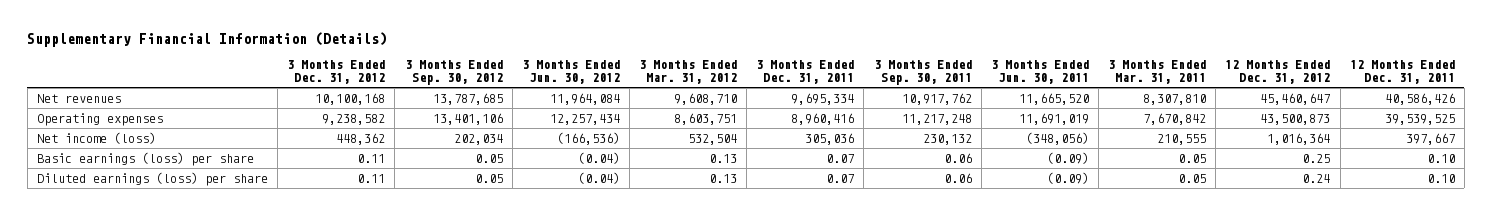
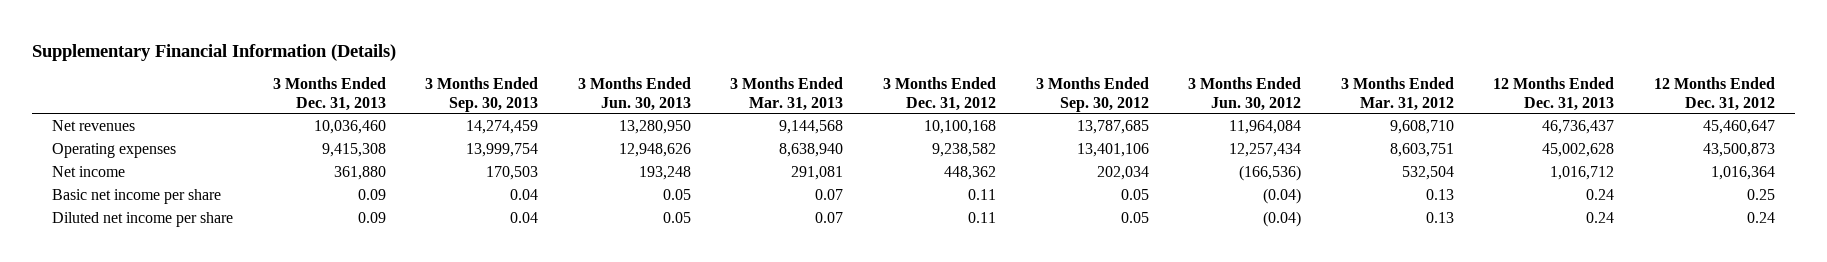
- | 3 Months Ended Dec. 31, 2012 | 3 Months Ended Sep. 30, 2012 | 3 Months Ended Jun. 30, 2012 | 3 Months Ended Mar. 31, 2012 | 3 Months Ended Dec. 31, 2011 | 3 Months Ended Sep. 30, 2011 | 3 Months Ended Jun. 30, 2011 | 3 Months Ended Mar. 31, 2011 | 12 Months Ended Dec. 31, 2012 | 12 Months Ended Dec. 31, 2011
+ | 3 Months Ended Dec. 31, 2013 | 3 Months Ended Sep. 30, 2013 | 3 Months Ended Jun. 30, 2013 | 3 Months Ended Mar. 31, 2013 | 3 Months Ended Dec. 31, 2012 | 3 Months Ended Sep. 30, 2012 | 3 Months Ended Jun. 30, 2012 | 3 Months Ended Mar. 31, 2012 | 12 Months Ended Dec. 31, 2013 | 12 Months Ended Dec. 31, 2012
- Net income (loss) | 448,362 | 202,034 | (166,536) | 532,504 | 305,036 | 230,132 | (348,056) | 210,555 | 1,016,364 | 397,667
- Basic earnings (loss) per share | 0.11 | 0.05 | (0.04) | 0.13 | 0.07 | 0.06 | (0.09) | 0.05 | 0.25 | 0.10
- Diluted earnings (loss) per share | 0.11 | 0.05 | (0.04) | 0.13 | 0.07 | 0.06 | (0.09) | 0.05 | 0.24 | 0.10
+ Net income | 361,880 | 170,503 | 193,248 | 291,081 | 448,362 | 202,034 | (166,536) | 532,504 | 1,016,712 | 1,016,364
+ Basic net income per share | 0.09 | 0.04 | 0.05 | 0.07 | 0.11 | 0.05 | (0.04) | 0.13 | 0.24 | 0.25
+ Diluted net income per share | 0.09 | 0.04 | 0.05 | 0.07 | 0.11 | 0.05 | (0.04) | 0.13 | 0.24 | 0.24

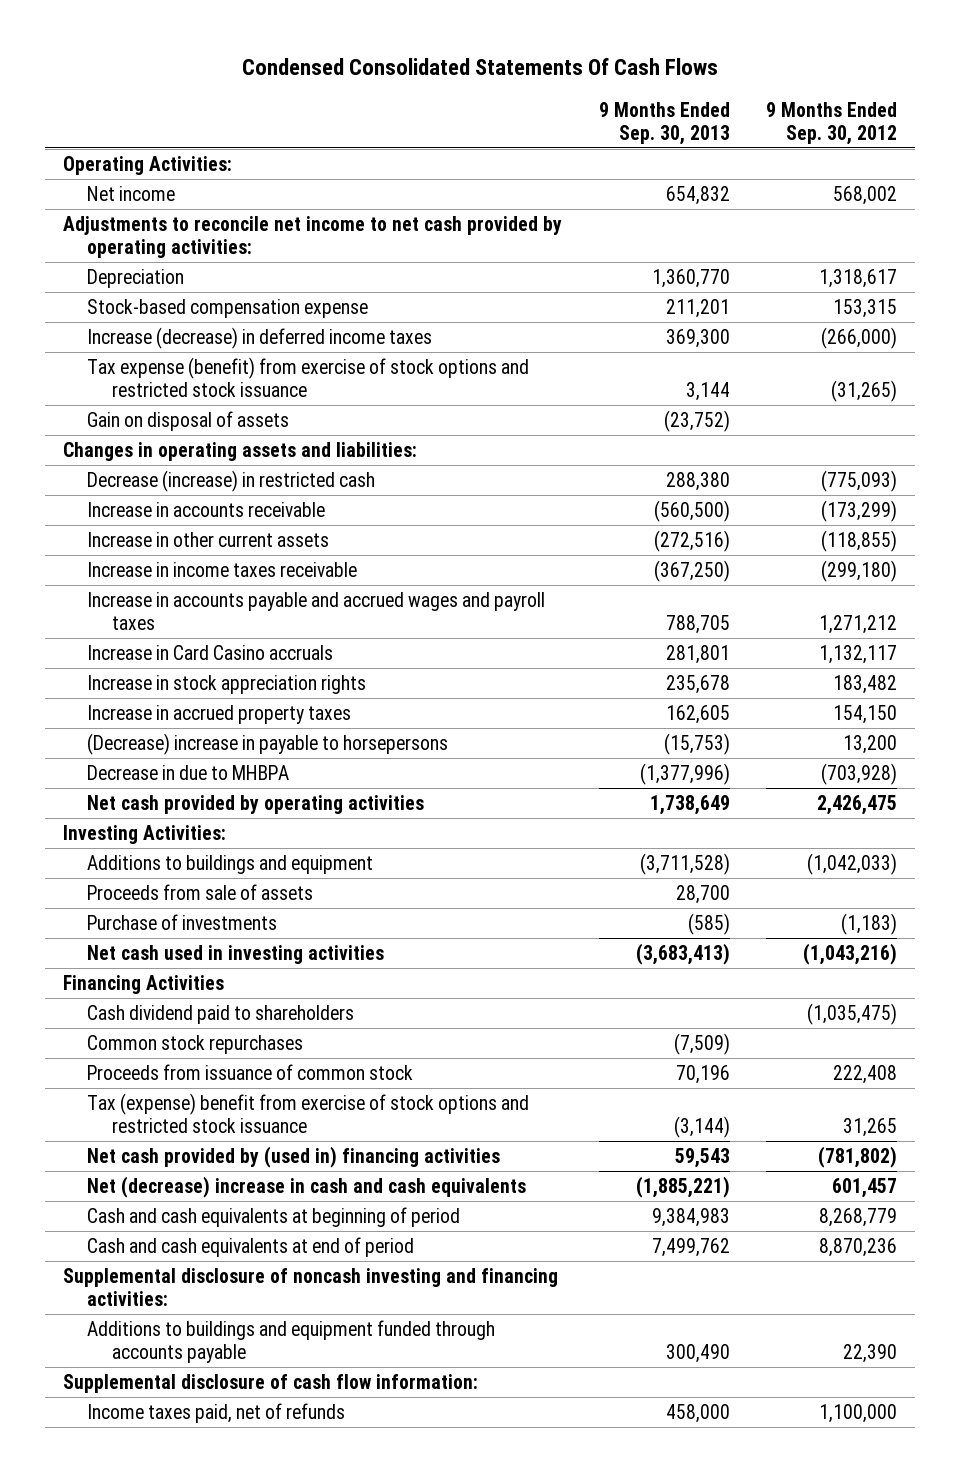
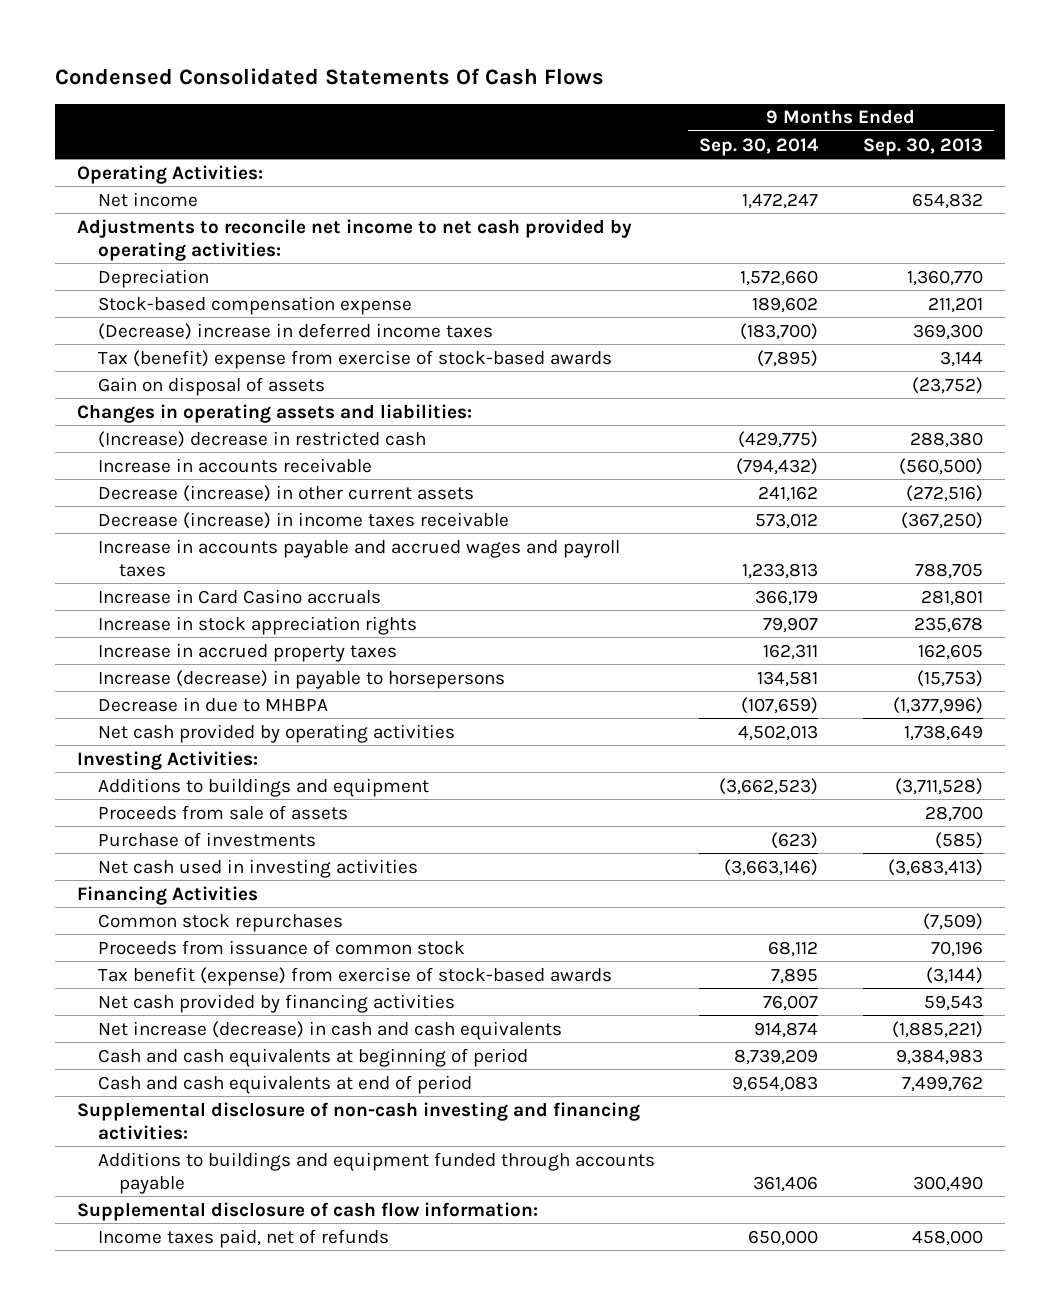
- | 9 Months Ended Sep. 30, 2013 | 9 Months Ended Sep. 30, 2012
+ | 9 Months Ended Sep. 30, 2014 | 9 Months Ended Sep. 30, 2013
- Increase (decrease) in deferred income taxes | 369,300 | (266,000)
- Tax expense (benefit) from exercise of stock options and restricted stock issuance | 3,144 | (31,265)
+ (Decrease) increase in deferred income taxes | (183,700) | 369,300
+ Tax (benefit) expense from exercise of stock-based awards | (7,895) | 3,144
- Decrease (increase) in restricted cash | 288,380 | (775,093)
+ (Increase) decrease in restricted cash | (429,775) | 288,380
- Increase in other current assets | (272,516) | (118,855)
- Increase in income taxes receivable | (367,250) | (299,180)
+ Decrease (increase) in other current assets | 241,162 | (272,516)
+ Decrease (increase) in income taxes receivable | 573,012 | (367,250)
- (Decrease) increase in payable to horsepersons | (15,753) | 13,200
+ Increase (decrease) in payable to horsepersons | 134,581 | (15,753)
- Cash dividend paid to shareholders | | (1,035,475)
- Tax (expense) benefit from exercise of stock options and restricted stock issuance | (3,144) | 31,265
- Net cash provided by (used in) financing activities | 59,543 | (781,802)
- Net (decrease) increase in cash and cash equivalents | (1,885,221) | 601,457
+ Tax benefit (expense) from exercise of stock-based awards | 7,895 | (3,144)
+ Net cash provided by financing activities | 76,007 | 59,543
+ Net increase (decrease) in cash and cash equivalents | 914,874 | (1,885,221)
- Supplemental disclosure of noncash investing and financing activities:
+ Supplemental disclosure of non-cash investing and financing activities:

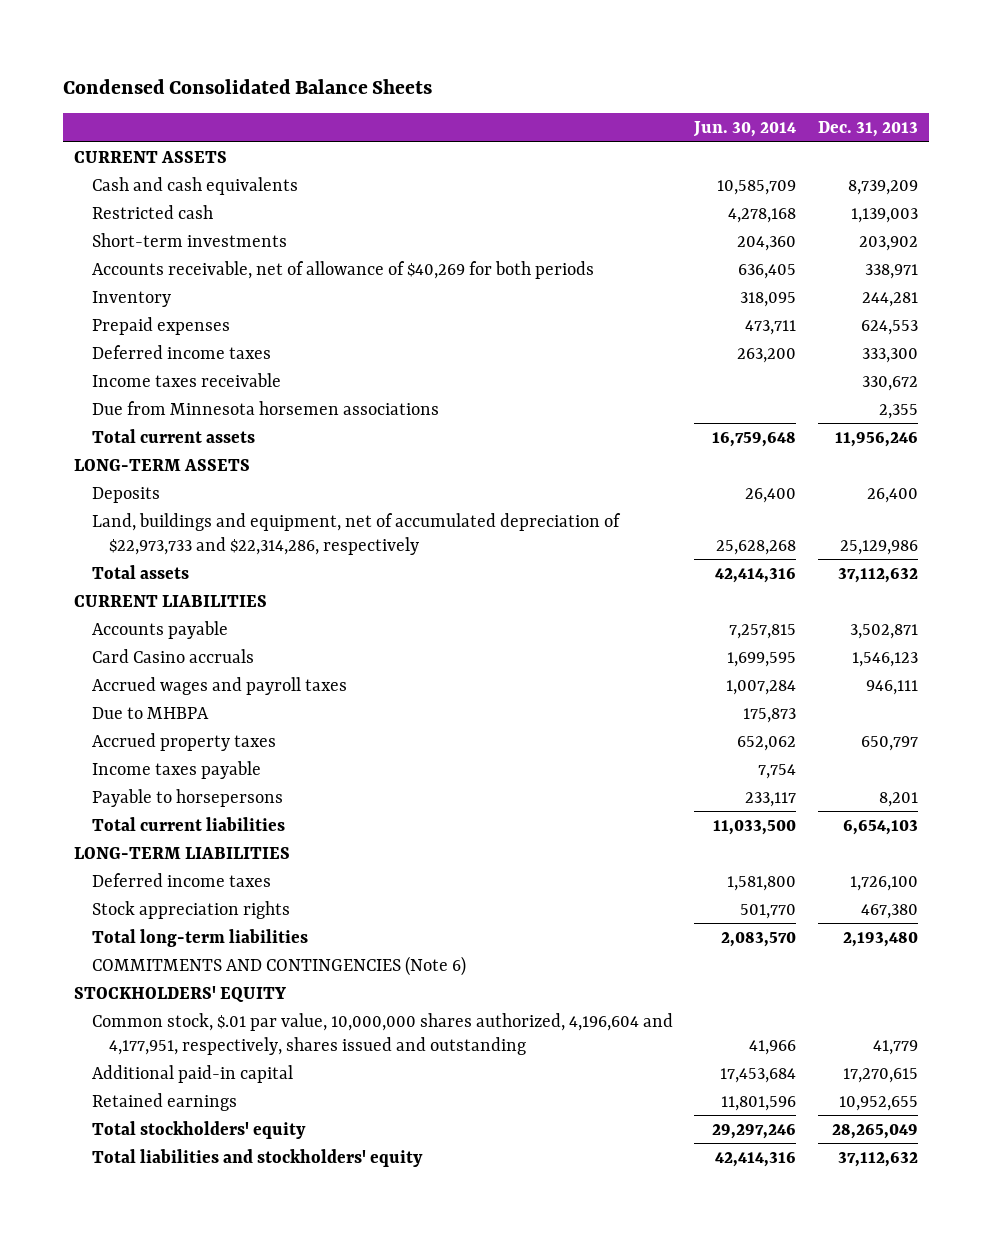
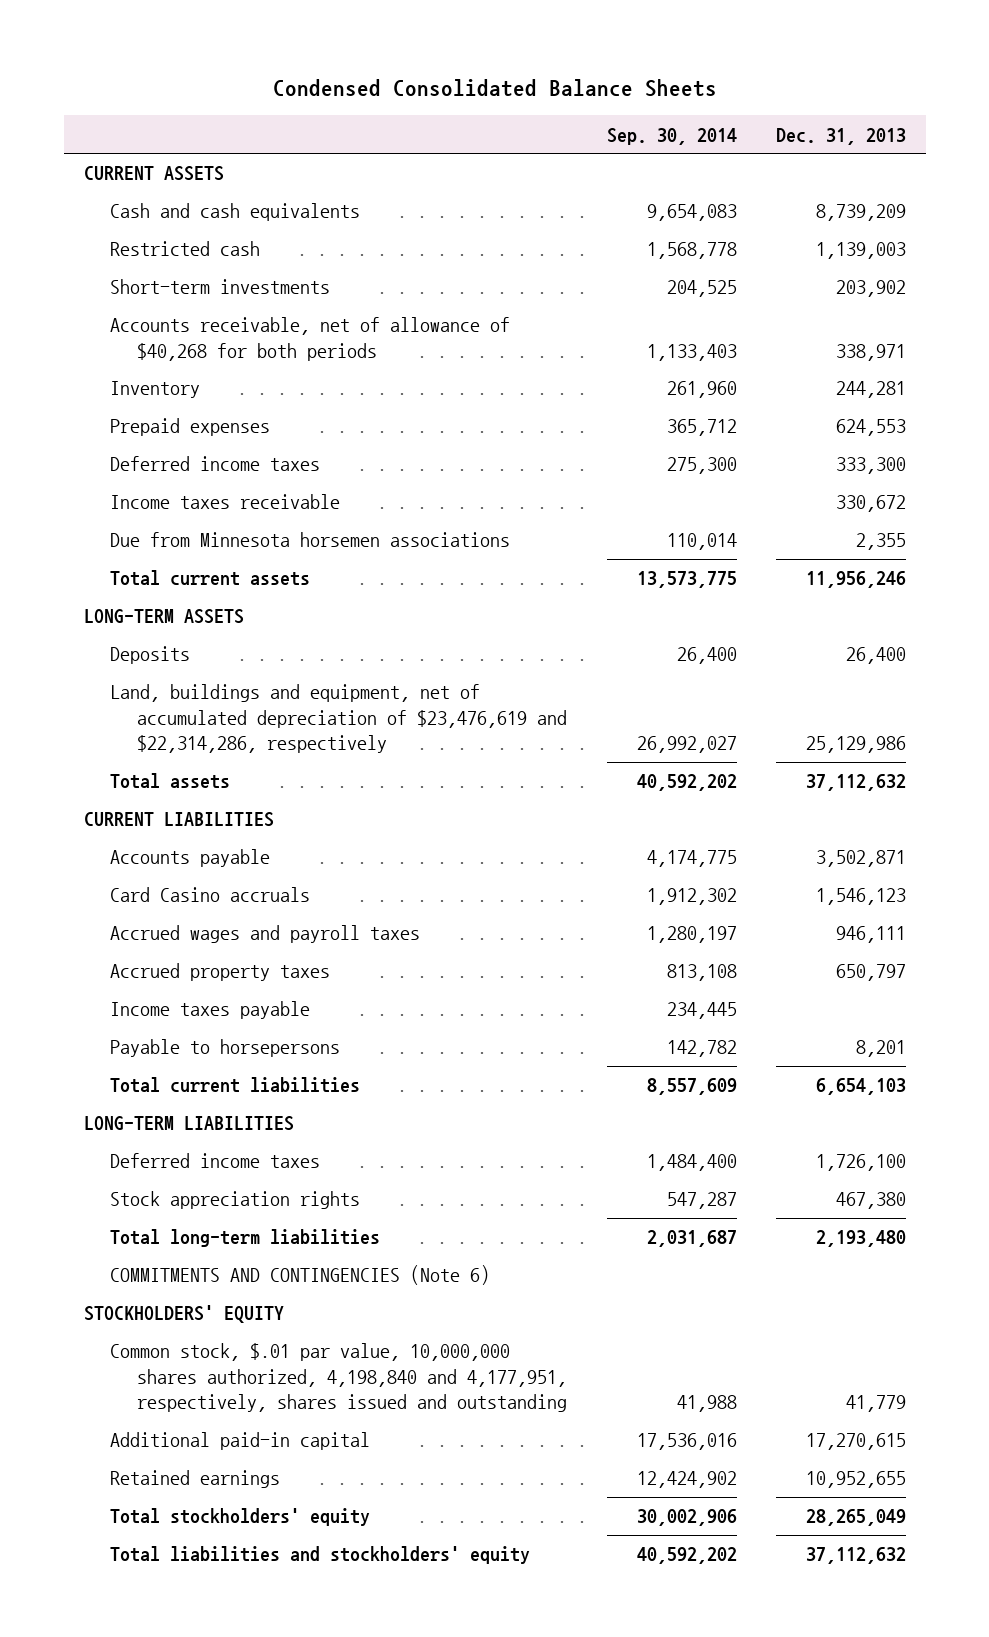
- | Jun. 30, 2014 | Dec. 31, 2013
+ | Sep. 30, 2014 | Dec. 31, 2013
- Accounts receivable, net of allowance of $40,269 for both periods | 636,405 | 338,971
+ Accounts receivable, net of allowance of $40,268 for both periods | 1,133,403 | 338,971
- Land, buildings and equipment, net of accumulated depreciation of $22,973,733 and $22,314,286, respectively | 25,628,268 | 25,129,986
+ Land, buildings and equipment, net of accumulated depreciation of $23,476,619 and $22,314,286, respectively | 26,992,027 | 25,129,986
- Due to MHBPA | 175,873 |
- Common stock, $.01 par value, 10,000,000 shares authorized, 4,196,604 and 4,177,951, respectively, shares issued and outstanding | 41,966 | 41,779
+ Common stock, $.01 par value, 10,000,000 shares authorized, 4,198,840 and 4,177,951, respectively, shares issued and outstanding | 41,988 | 41,779

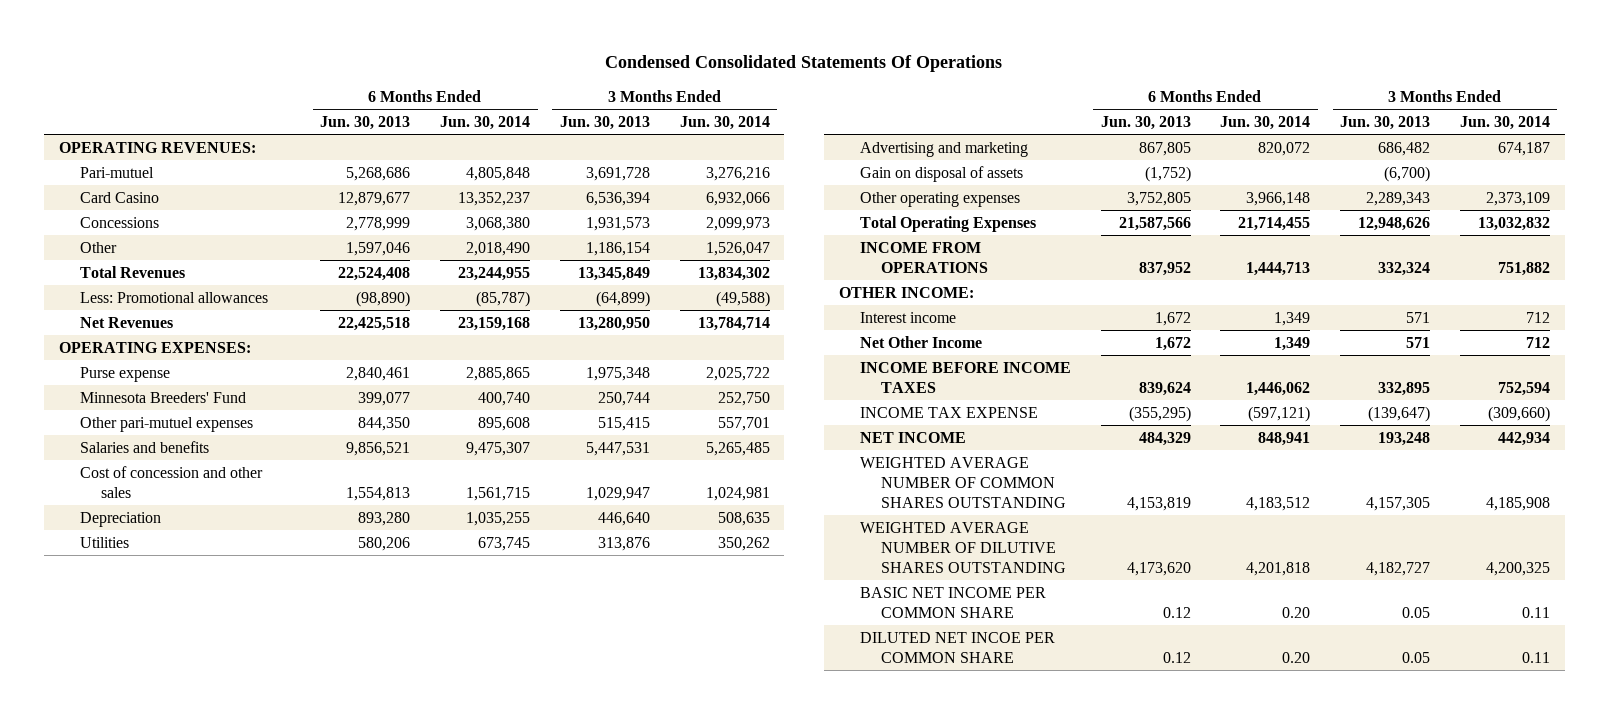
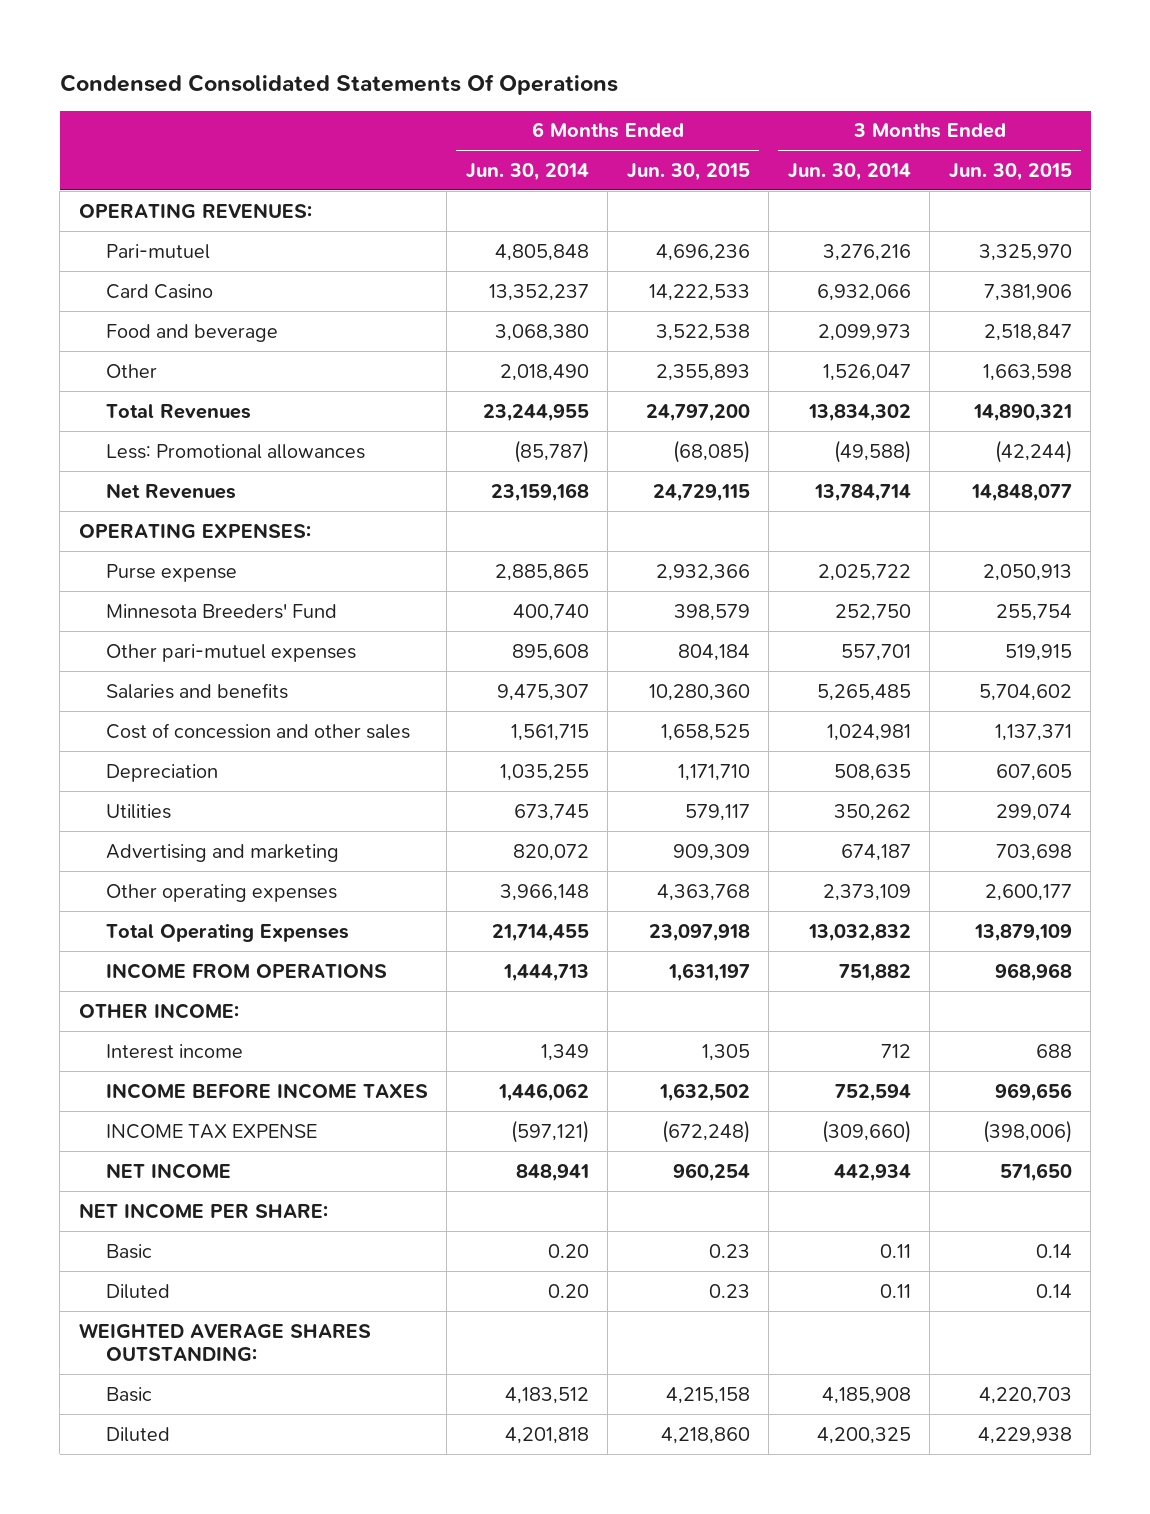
- | 6 Months Ended Jun. 30, 2013 | 6 Months Ended Jun. 30, 2014 | 3 Months Ended Jun. 30, 2013 | 3 Months Ended Jun. 30, 2014
+ | 6 Months Ended Jun. 30, 2014 | 6 Months Ended Jun. 30, 2015 | 3 Months Ended Jun. 30, 2014 | 3 Months Ended Jun. 30, 2015
- Concessions | 2,778,999 | 3,068,380 | 1,931,573 | 2,099,973
+ Food and beverage | 3,068,380 | 3,522,538 | 2,099,973 | 2,518,847
- Gain on disposal of assets | (1,752) | | (6,700) |
- Net Other Income | 1,672 | 1,349 | 571 | 712
- WEIGHTED AVERAGE NUMBER OF COMMON SHARES OUTSTANDING | 4,153,819 | 4,183,512 | 4,157,305 | 4,185,908
- WEIGHTED AVERAGE NUMBER OF DILUTIVE SHARES OUTSTANDING | 4,173,620 | 4,201,818 | 4,182,727 | 4,200,325
- BASIC NET INCOME PER COMMON SHARE | 0.12 | 0.20 | 0.05 | 0.11
- DILUTED NET INCOE PER COMMON SHARE | 0.12 | 0.20 | 0.05 | 0.11
+ NET INCOME PER SHARE:
+ Basic | 0.20 | 0.23 | 0.11 | 0.14
+ Diluted | 0.20 | 0.23 | 0.11 | 0.14
+ WEIGHTED AVERAGE SHARES OUTSTANDING:
+ Basic | 4,183,512 | 4,215,158 | 4,185,908 | 4,220,703
+ Diluted | 4,201,818 | 4,218,860 | 4,200,325 | 4,229,938

